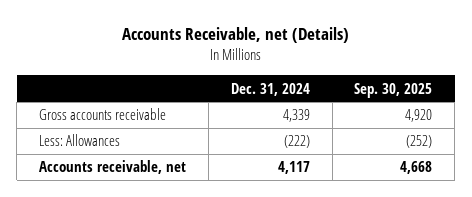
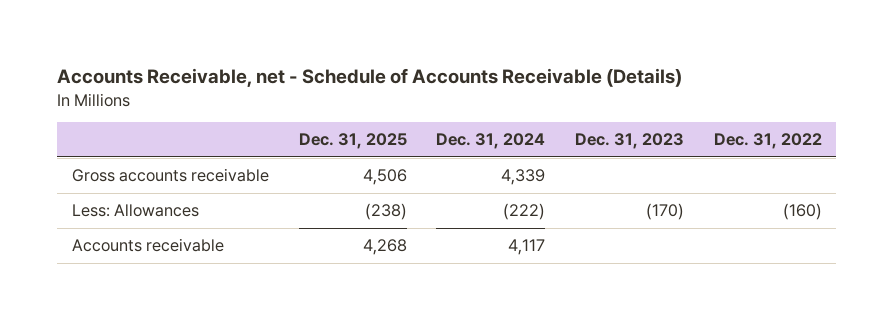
- Accounts Receivable, net (Details)
+ Accounts Receivable, net - Schedule of Accounts Receivable (Details)
- | Dec. 31, 2024 | Sep. 30, 2025
+ | Dec. 31, 2025 | Dec. 31, 2024 | Dec. 31, 2023 | Dec. 31, 2022
- Accounts receivable, net | 4,117 | 4,668
+ Accounts receivable | 4,268 | 4,117 | |

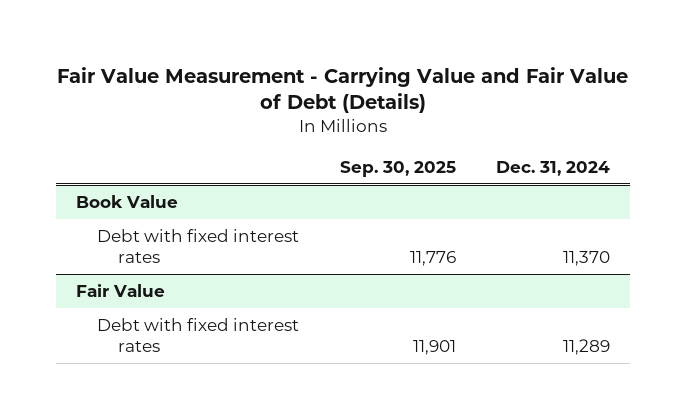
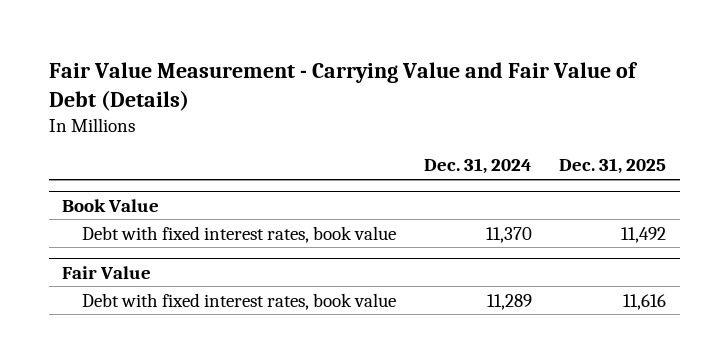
- | Sep. 30, 2025 | Dec. 31, 2024
+ | Dec. 31, 2024 | Dec. 31, 2025
@ Book Value
- Debt with fixed interest rates | 11,776 | 11,370
+ Debt with fixed interest rates, book value | 11,370 | 11,492
@ Fair Value
- Debt with fixed interest rates | 11,901 | 11,289
+ Debt with fixed interest rates, book value | 11,289 | 11,616

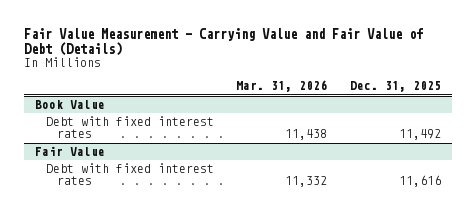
- | Dec. 31, 2024 | Dec. 31, 2025
+ | Mar. 31, 2026 | Dec. 31, 2025
@ Book Value
- Debt with fixed interest rates, book value | 11,370 | 11,492
+ Debt with fixed interest rates | 11,438 | 11,492
@ Fair Value
- Debt with fixed interest rates, book value | 11,289 | 11,616
+ Debt with fixed interest rates | 11,332 | 11,616

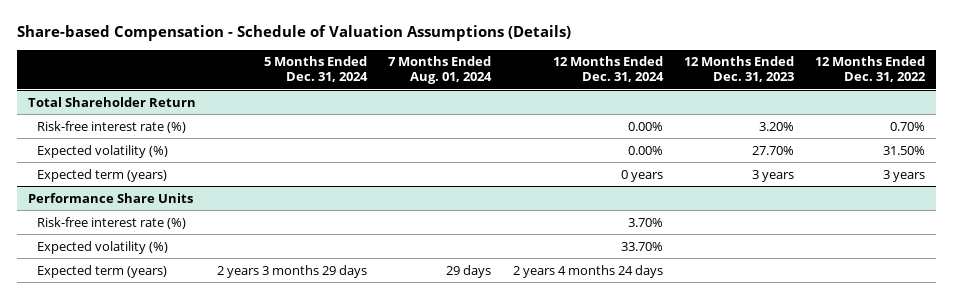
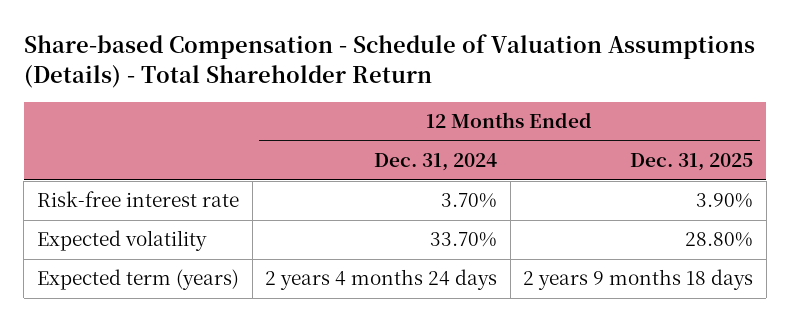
- Share-based Compensation - Schedule of Valuation Assumptions (Details)
+ Share-based Compensation - Schedule of Valuation Assumptions (Details) - Total Shareholder Return
- | 5 Months Ended Dec. 31, 2024 | 7 Months Ended Aug. 01, 2024 | 12 Months Ended Dec. 31, 2024 | 12 Months Ended Dec. 31, 2023 | 12 Months Ended Dec. 31, 2022
+ | 12 Months Ended Dec. 31, 2024 | 12 Months Ended Dec. 31, 2025
- Total Shareholder Return
- Risk-free interest rate (%) | | | 0.00% | 3.20% | 0.70%
- Expected volatility (%) | | | 0.00% | 27.70% | 31.50%
- Expected term (years) | | | 0 years | 3 years | 3 years
- Performance Share Units
- Risk-free interest rate (%) | | | 3.70% | |
- Expected volatility (%) | | | 33.70% | |
+ Risk-free interest rate | 3.70% | 3.90%
+ Expected volatility | 33.70% | 28.80%

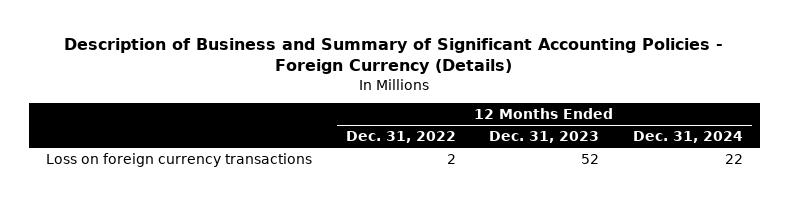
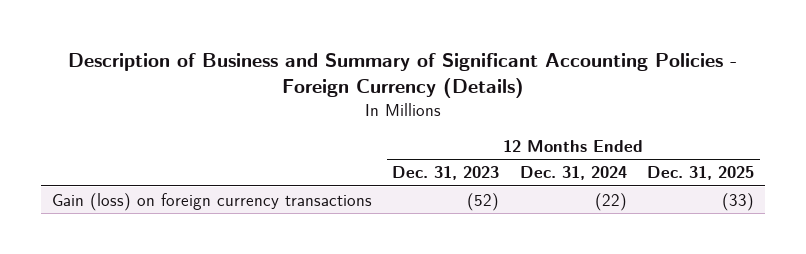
- | 12 Months Ended Dec. 31, 2022 | 12 Months Ended Dec. 31, 2023 | 12 Months Ended Dec. 31, 2024
+ | 12 Months Ended Dec. 31, 2023 | 12 Months Ended Dec. 31, 2024 | 12 Months Ended Dec. 31, 2025
- Loss on foreign currency transactions | 2 | 52 | 22
+ Gain (loss) on foreign currency transactions | (52) | (22) | (33)

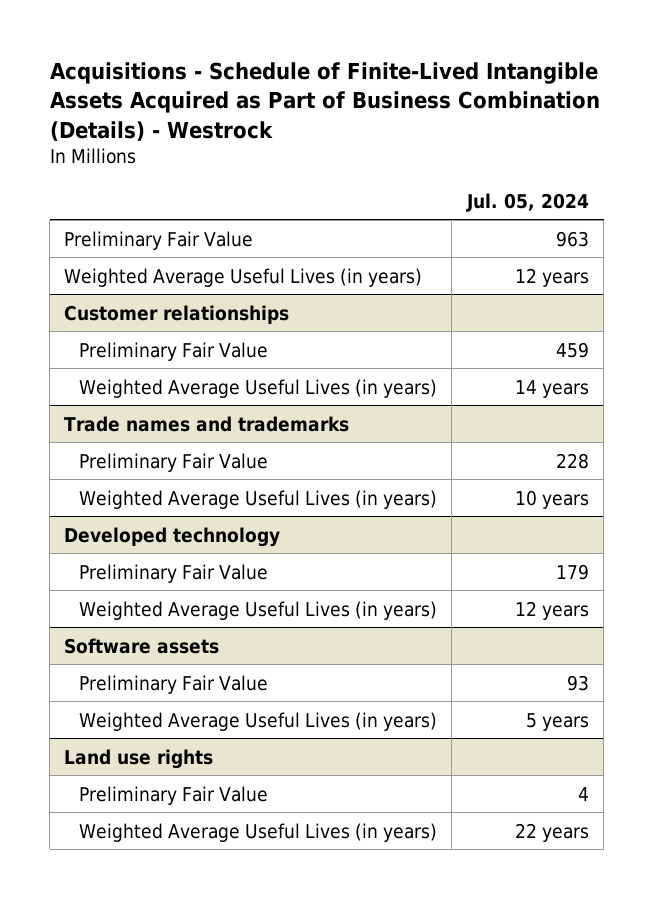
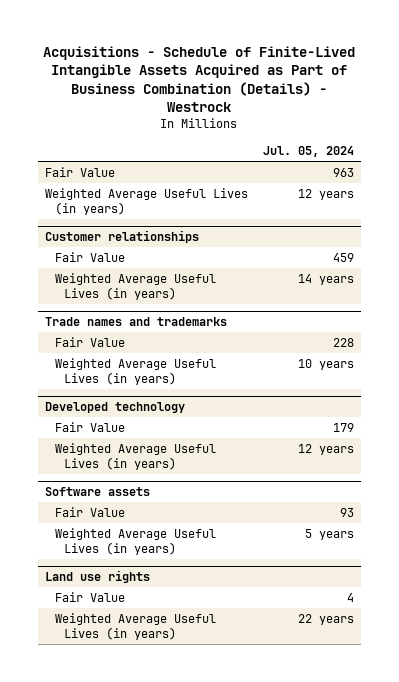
- Preliminary Fair Value | 963
+ Fair Value | 963
@ Customer relationships
- Preliminary Fair Value | 459
+ Fair Value | 459
@ Trade names and trademarks
- Preliminary Fair Value | 228
+ Fair Value | 228
@ Developed technology
- Preliminary Fair Value | 179
+ Fair Value | 179
@ Software assets
- Preliminary Fair Value | 93
+ Fair Value | 93
@ Land use rights
- Preliminary Fair Value | 4
+ Fair Value | 4

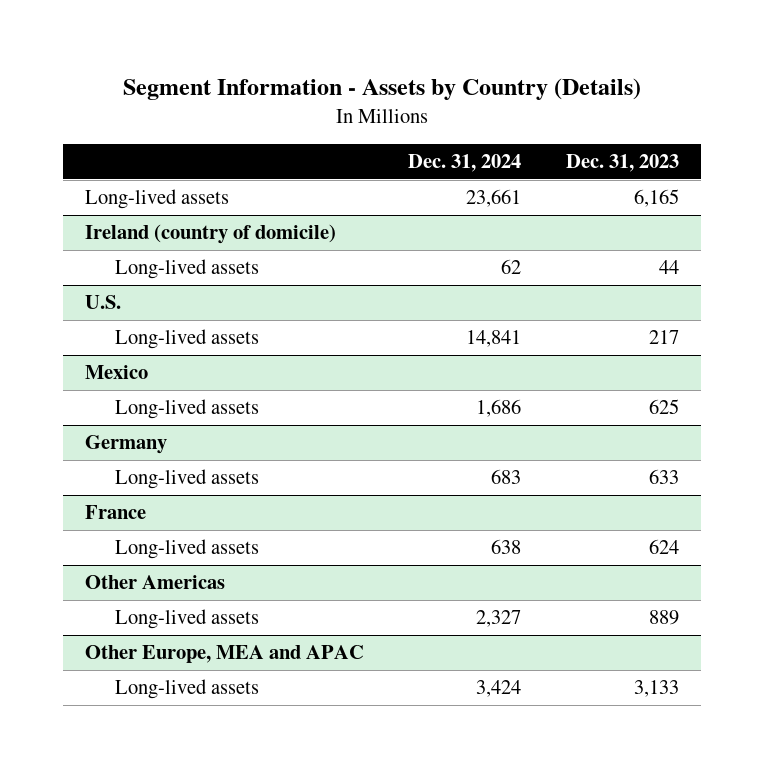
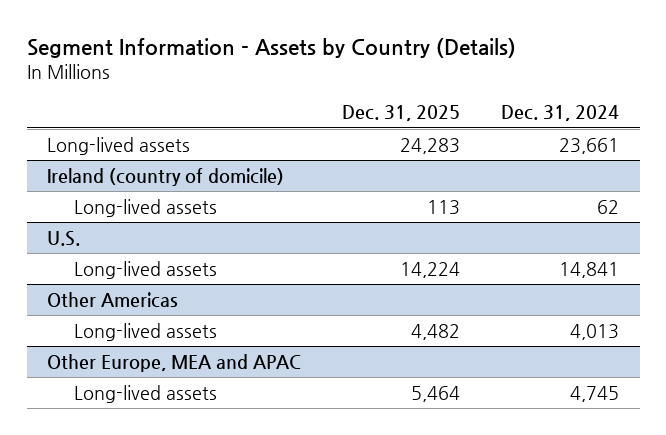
- | Dec. 31, 2024 | Dec. 31, 2023
+ | Dec. 31, 2025 | Dec. 31, 2024
- Mexico
- Long-lived assets | 1,686 | 625
- Germany
- Long-lived assets | 683 | 633
- France
- Long-lived assets | 638 | 624
@ Other Americas
- Long-lived assets | 2,327 | 889
+ Long-lived assets | 4,482 | 4,013
@ Other Europe, MEA and APAC
- Long-lived assets | 3,424 | 3,133
+ Long-lived assets | 5,464 | 4,745

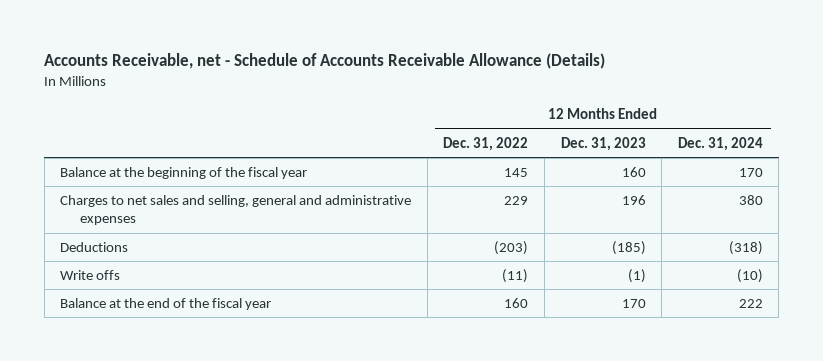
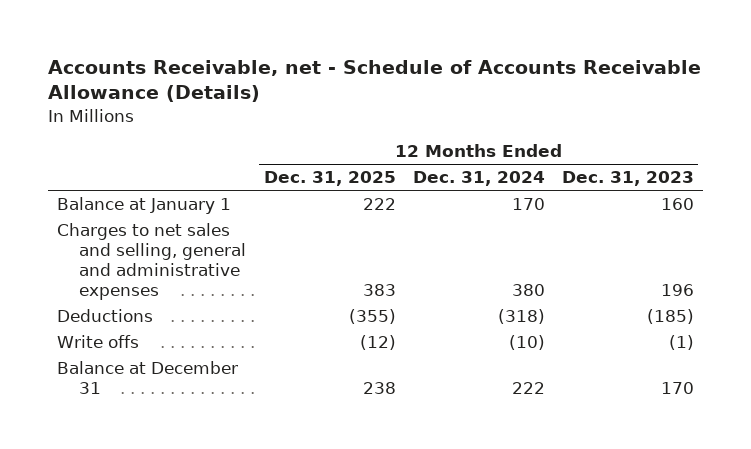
- | 12 Months Ended Dec. 31, 2022 | 12 Months Ended Dec. 31, 2023 | 12 Months Ended Dec. 31, 2024
+ | 12 Months Ended Dec. 31, 2025 | 12 Months Ended Dec. 31, 2024 | 12 Months Ended Dec. 31, 2023
- Balance at the beginning of the fiscal year | 145 | 160 | 170
+ Balance at January 1 | 222 | 170 | 160
- Balance at the end of the fiscal year | 160 | 170 | 222
+ Balance at December 31 | 238 | 222 | 170

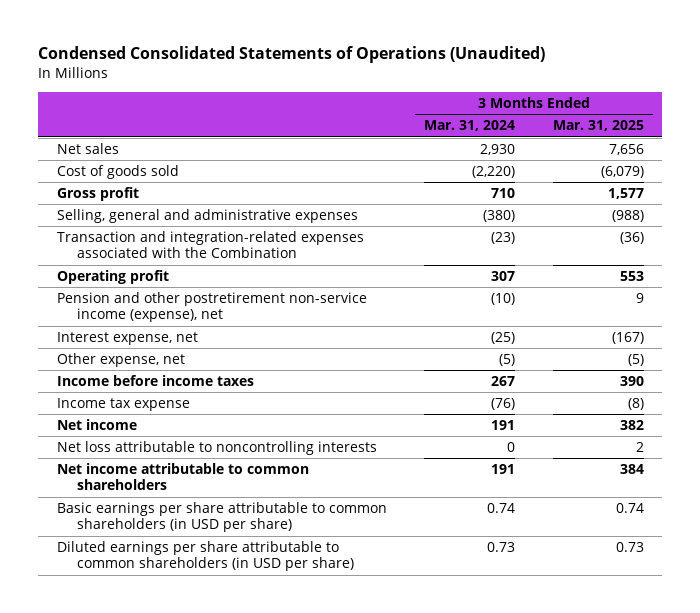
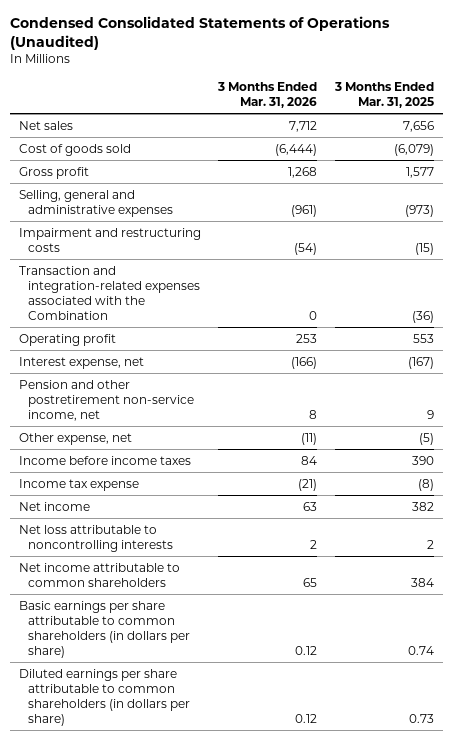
- | 3 Months Ended Mar. 31, 2024 | 3 Months Ended Mar. 31, 2025
+ | 3 Months Ended Mar. 31, 2026 | 3 Months Ended Mar. 31, 2025
- Selling, general and administrative expenses | (380) | (988)
+ Selling, general and administrative expenses | (961) | (973)
+ Impairment and restructuring costs | (54) | (15)
- Pension and other postretirement non-service income (expense), net | (10) | 9
+ Pension and other postretirement non-service income, net | 8 | 9
- Basic earnings per share attributable to common shareholders (in USD per share) | 0.74 | 0.74
- Diluted earnings per share attributable to common shareholders (in USD per share) | 0.73 | 0.73
+ Basic earnings per share attributable to common shareholders (in dollars per share) | 0.12 | 0.74
+ Diluted earnings per share attributable to common shareholders (in dollars per share) | 0.12 | 0.73

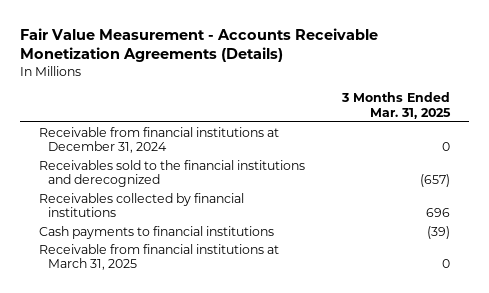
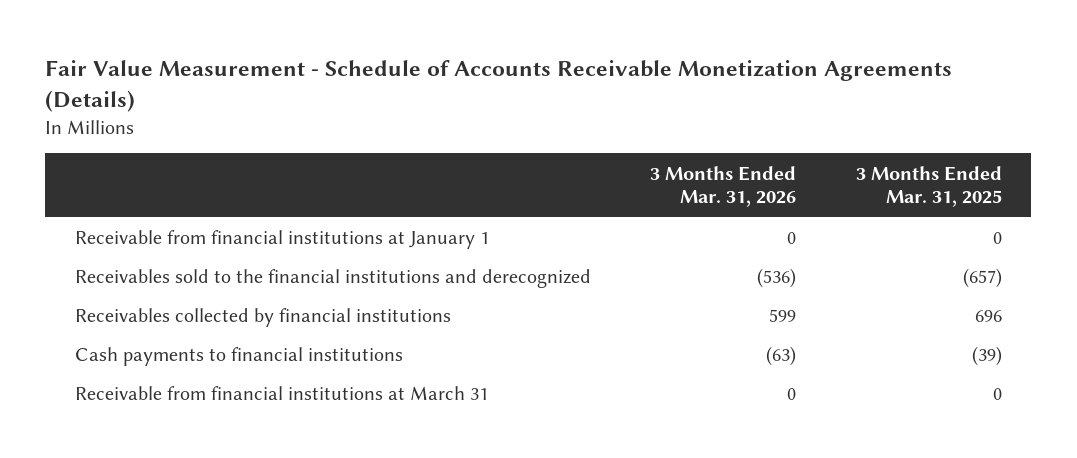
- Fair Value Measurement - Accounts Receivable Monetization Agreements (Details)
+ Fair Value Measurement - Schedule of Accounts Receivable Monetization Agreements (Details)
- | 3 Months Ended Mar. 31, 2025
+ | 3 Months Ended Mar. 31, 2026 | 3 Months Ended Mar. 31, 2025
- Receivable from financial institutions at December 31, 2024 | 0
+ Receivable from financial institutions at January 1 | 0 | 0
- Receivable from financial institutions at March 31, 2025 | 0
+ Receivable from financial institutions at March 31 | 0 | 0

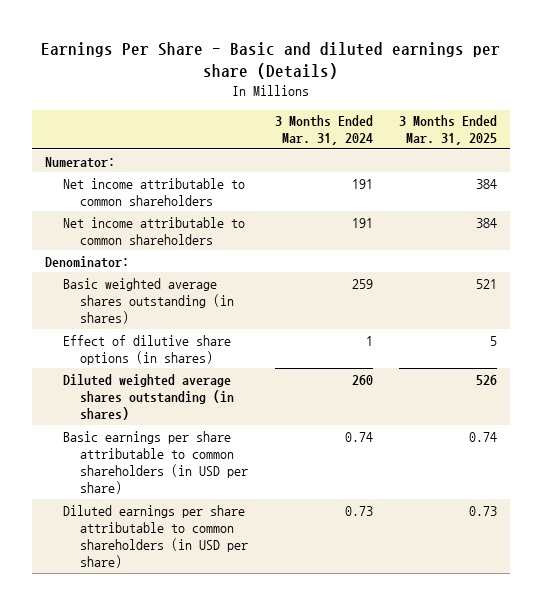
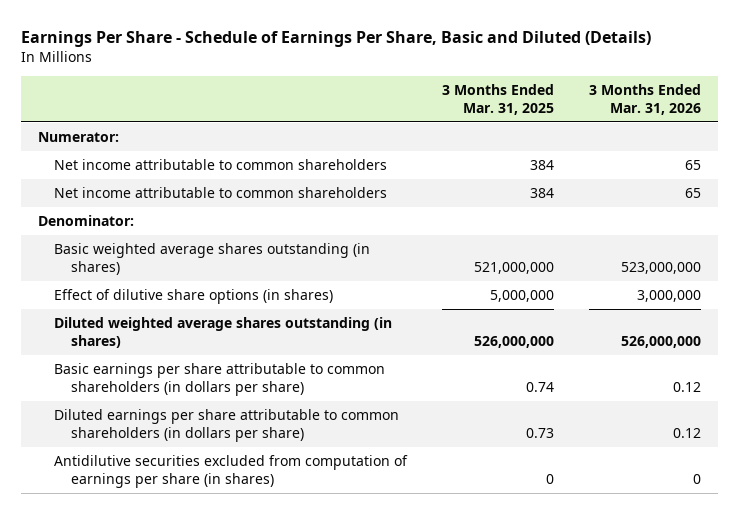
- Earnings Per Share - Basic and diluted earnings per share (Details)
+ Earnings Per Share - Schedule of Earnings Per Share, Basic and Diluted (Details)
- | 3 Months Ended Mar. 31, 2024 | 3 Months Ended Mar. 31, 2025
+ | 3 Months Ended Mar. 31, 2025 | 3 Months Ended Mar. 31, 2026
- Basic weighted average shares outstanding (in shares) | 259 | 521
- Effect of dilutive share options (in shares) | 1 | 5
- Diluted weighted average shares outstanding (in shares) | 260 | 526
- Basic earnings per share attributable to common shareholders (in USD per share) | 0.74 | 0.74
- Diluted earnings per share attributable to common shareholders (in USD per share) | 0.73 | 0.73
+ Basic weighted average shares outstanding (in shares) | 521,000,000 | 523,000,000
+ Effect of dilutive share options (in shares) | 5,000,000 | 3,000,000
+ Diluted weighted average shares outstanding (in shares) | 526,000,000 | 526,000,000
+ Basic earnings per share attributable to common shareholders (in dollars per share) | 0.74 | 0.12
+ Diluted earnings per share attributable to common shareholders (in dollars per share) | 0.73 | 0.12
+ Antidilutive securities excluded from computation of earnings per share (in shares) | 0 | 0

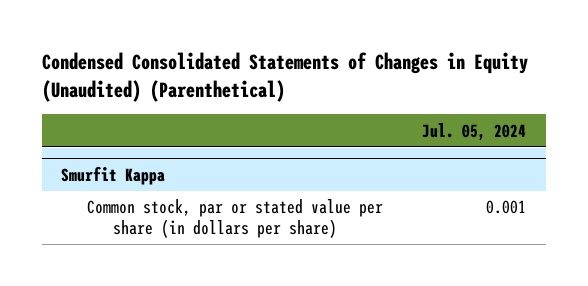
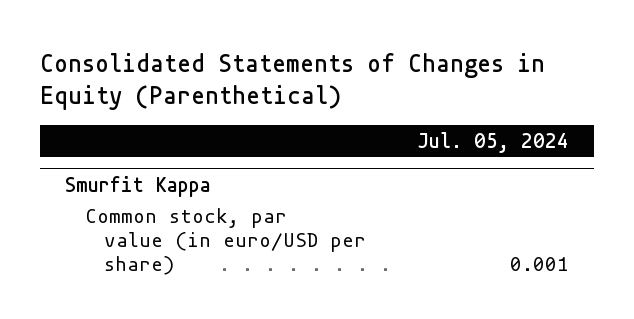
- Condensed Consolidated Statements of Changes in Equity (Unaudited) (Parenthetical)
+ Consolidated Statements of Changes in Equity (Parenthetical)
@ Smurfit Kappa
- Common stock, par or stated value per share (in dollars per share) | 0.001
+ Common stock, par value (in euro/USD per share) | 0.001

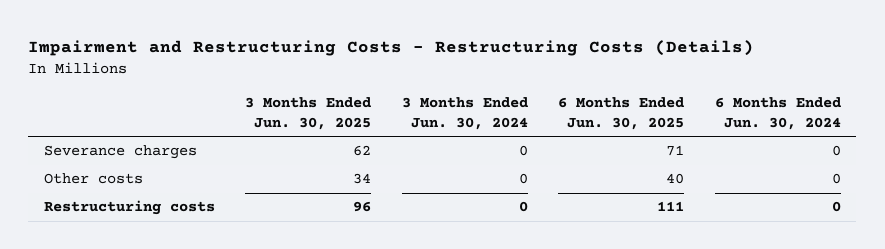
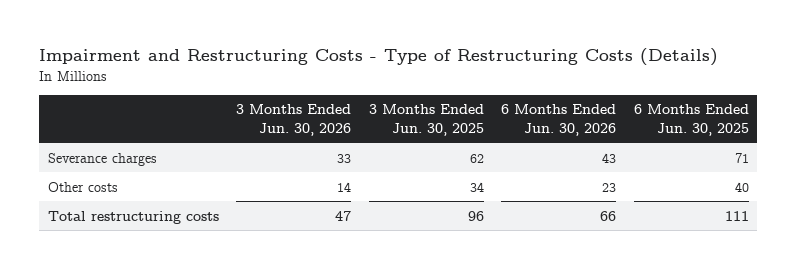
- Impairment and Restructuring Costs - Restructuring Costs (Details)
+ Impairment and Restructuring Costs - Type of Restructuring Costs (Details)
- | 3 Months Ended Jun. 30, 2025 | 3 Months Ended Jun. 30, 2024 | 6 Months Ended Jun. 30, 2025 | 6 Months Ended Jun. 30, 2024
+ | 3 Months Ended Jun. 30, 2026 | 3 Months Ended Jun. 30, 2025 | 6 Months Ended Jun. 30, 2026 | 6 Months Ended Jun. 30, 2025
- Restructuring costs | 96 | 0 | 111 | 0
+ Total restructuring costs | 47 | 96 | 66 | 111

